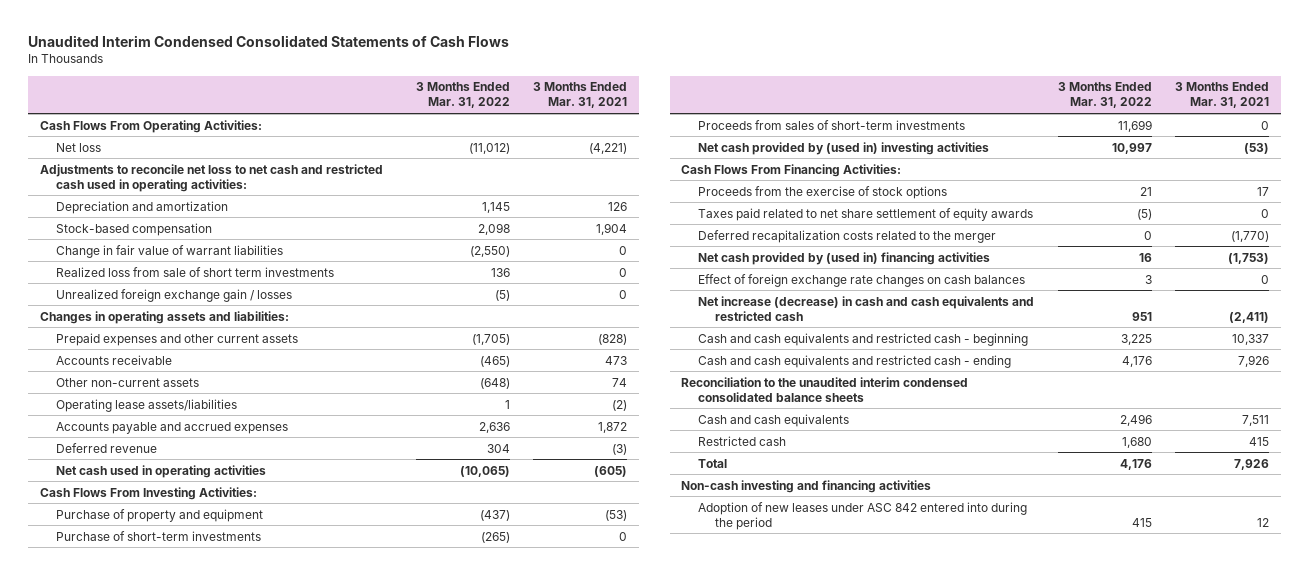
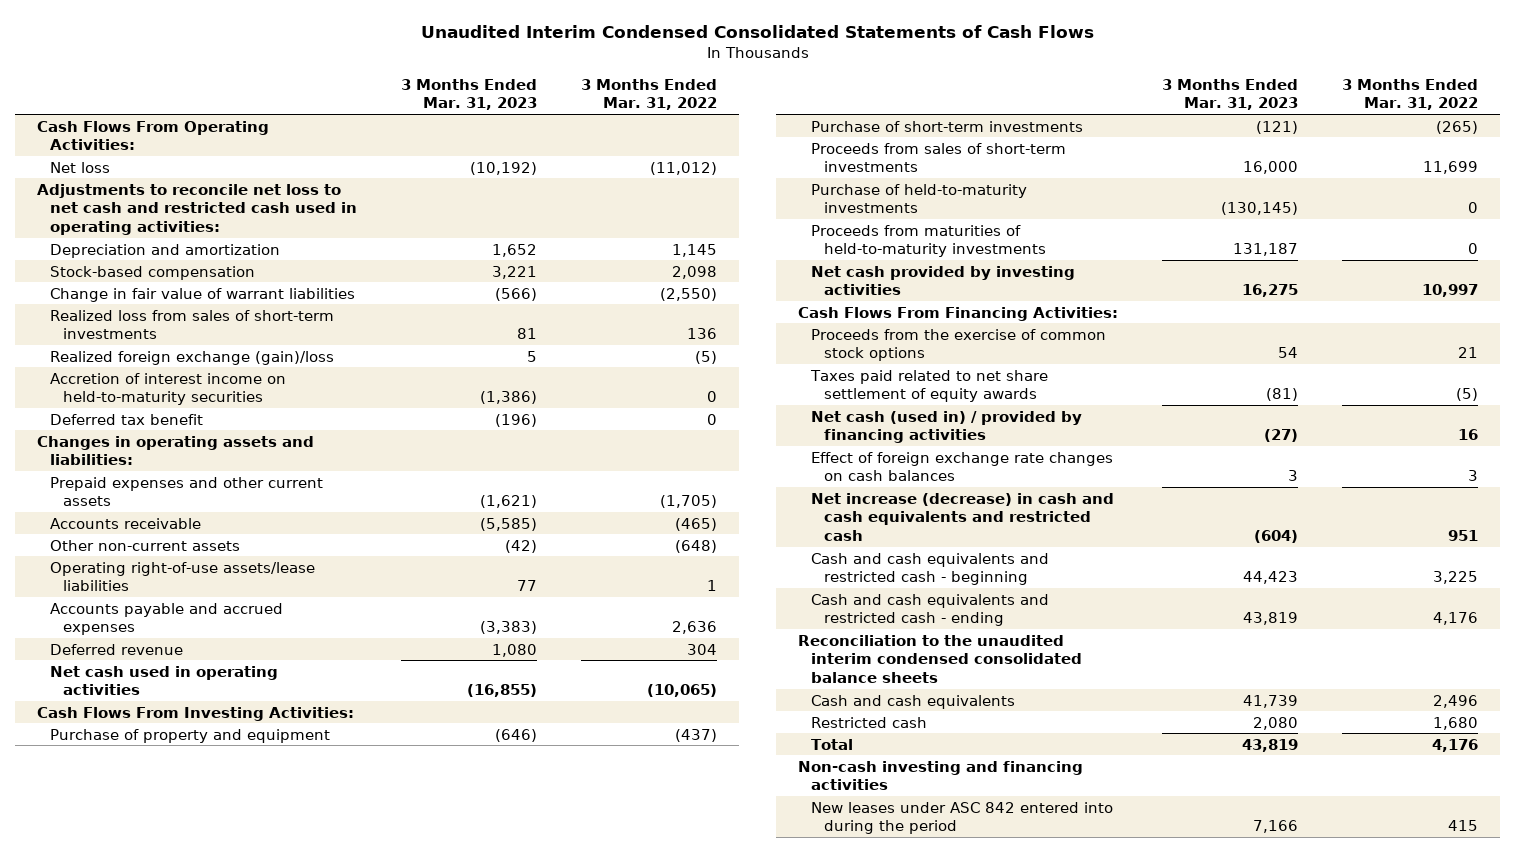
- | 3 Months Ended Mar. 31, 2022 | 3 Months Ended Mar. 31, 2021
+ | 3 Months Ended Mar. 31, 2023 | 3 Months Ended Mar. 31, 2022
- Realized loss from sale of short term investments | 136 | 0
- Unrealized foreign exchange gain / losses | (5) | 0
+ Realized loss from sales of short-term investments | 81 | 136
+ Realized foreign exchange (gain)/loss | 5 | (5)
+ Accretion of interest income on held-to-maturity securities | (1,386) | 0
+ Deferred tax benefit | (196) | 0
- Operating lease assets/liabilities | 1 | (2)
+ Operating right-of-use assets/lease liabilities | 77 | 1
- Net cash provided by (used in) investing activities | 10,997 | (53)
+ Purchase of held-to-maturity investments | (130,145) | 0
+ Proceeds from maturities of held-to-maturity investments | 131,187 | 0
+ Net cash provided by investing activities | 16,275 | 10,997
- Proceeds from the exercise of stock options | 21 | 17
+ Proceeds from the exercise of common stock options | 54 | 21
- Deferred recapitalization costs related to the merger | 0 | (1,770)
- Net cash provided by (used in) financing activities | 16 | (1,753)
+ Net cash (used in) / provided by financing activities | (27) | 16
- Adoption of new leases under ASC 842 entered into during the period | 415 | 12
+ New leases under ASC 842 entered into during the period | 7,166 | 415

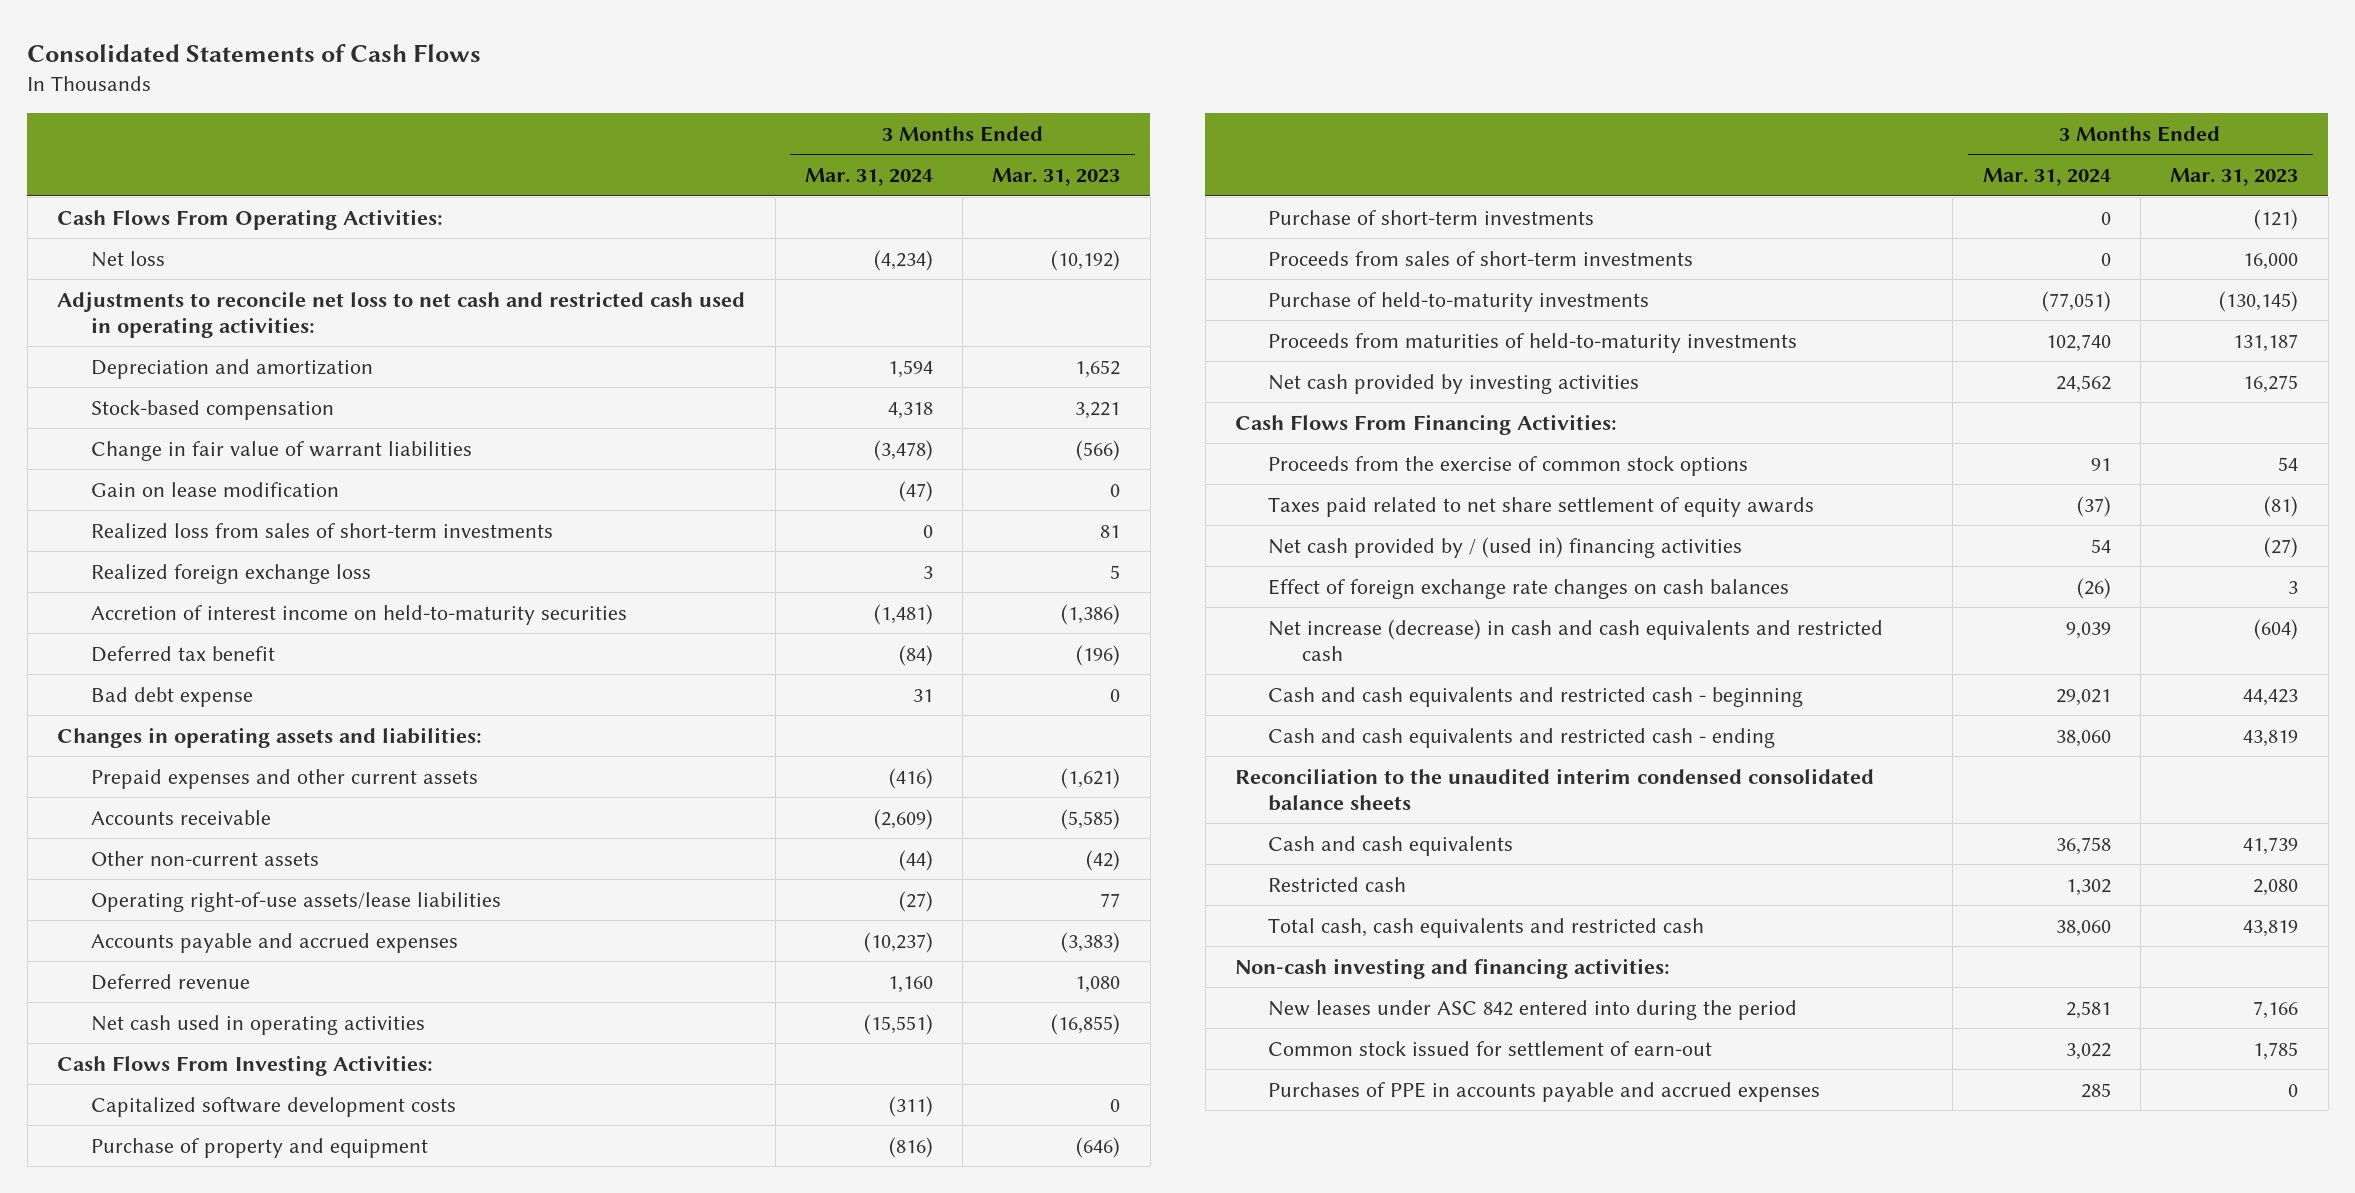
- Unaudited Interim Condensed Consolidated Statements of Cash Flows
+ Consolidated Statements of Cash Flows
- | 3 Months Ended Mar. 31, 2023 | 3 Months Ended Mar. 31, 2022
+ | 3 Months Ended Mar. 31, 2024 | 3 Months Ended Mar. 31, 2023
+ Gain on lease modification | (47) | 0
- Realized foreign exchange (gain)/loss | 5 | (5)
+ Realized foreign exchange loss | 3 | 5
+ Bad debt expense | 31 | 0
+ Capitalized software development costs | (311) | 0
- Net cash (used in) / provided by financing activities | (27) | 16
+ Net cash provided by / (used in) financing activities | 54 | (27)
- Total | 43,819 | 4,176
- Non-cash investing and financing activities
+ Total cash, cash equivalents and restricted cash | 38,060 | 43,819
+ Non-cash investing and financing activities:
+ Common stock issued for settlement of earn-out | 3,022 | 1,785
+ Purchases of PPE in accounts payable and accrued expenses | 285 | 0

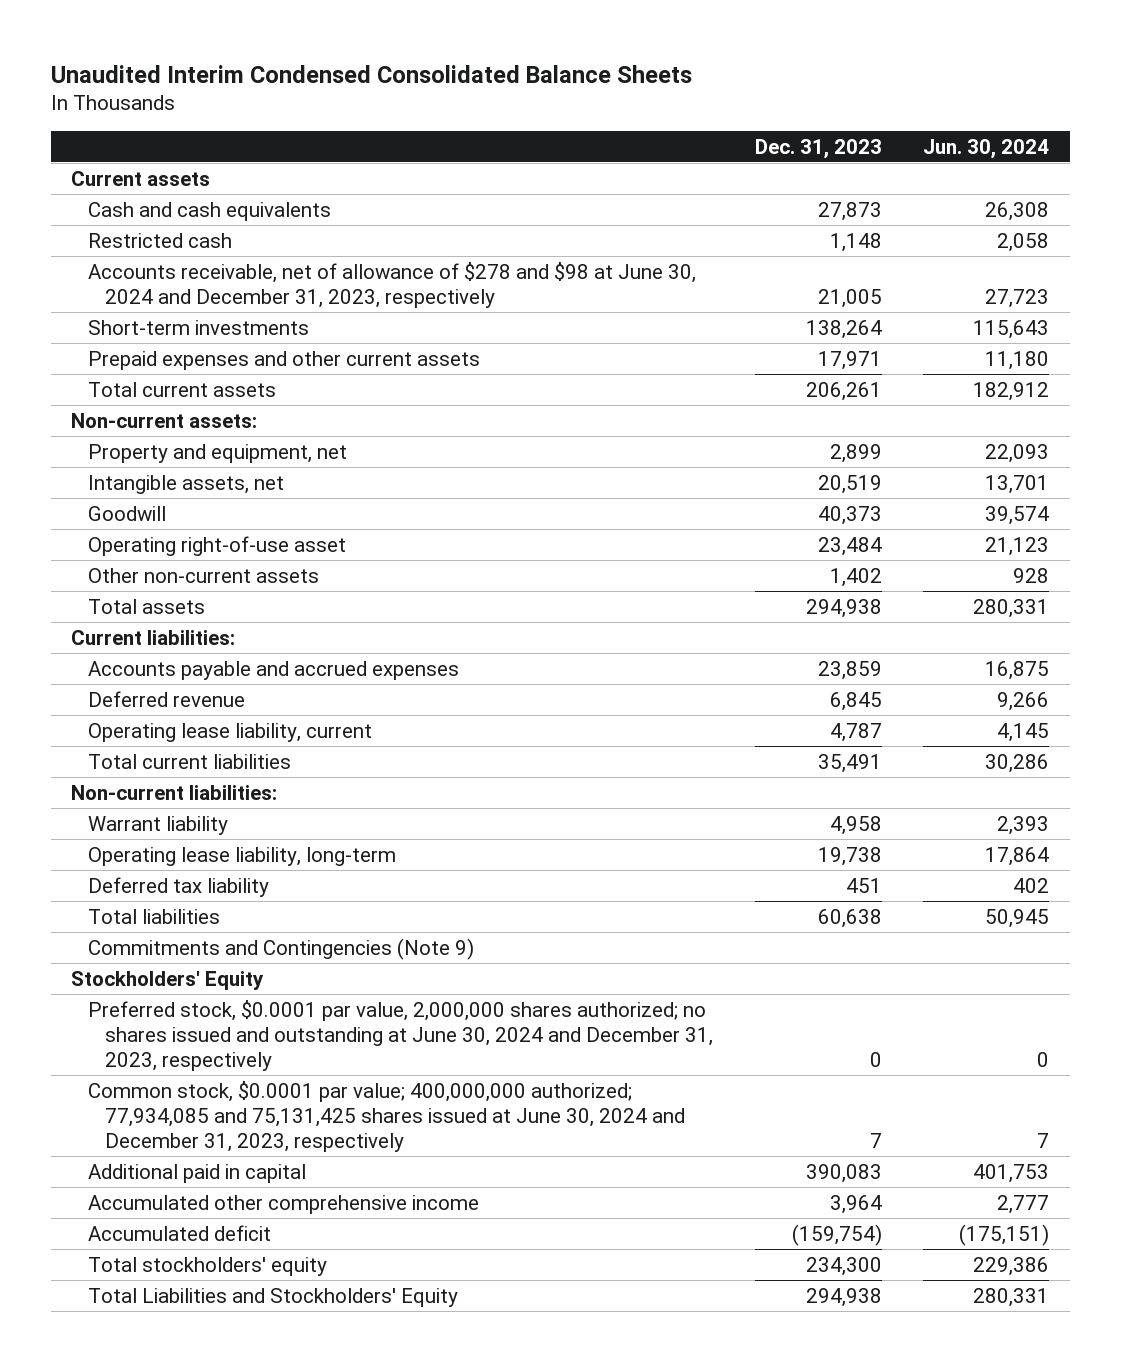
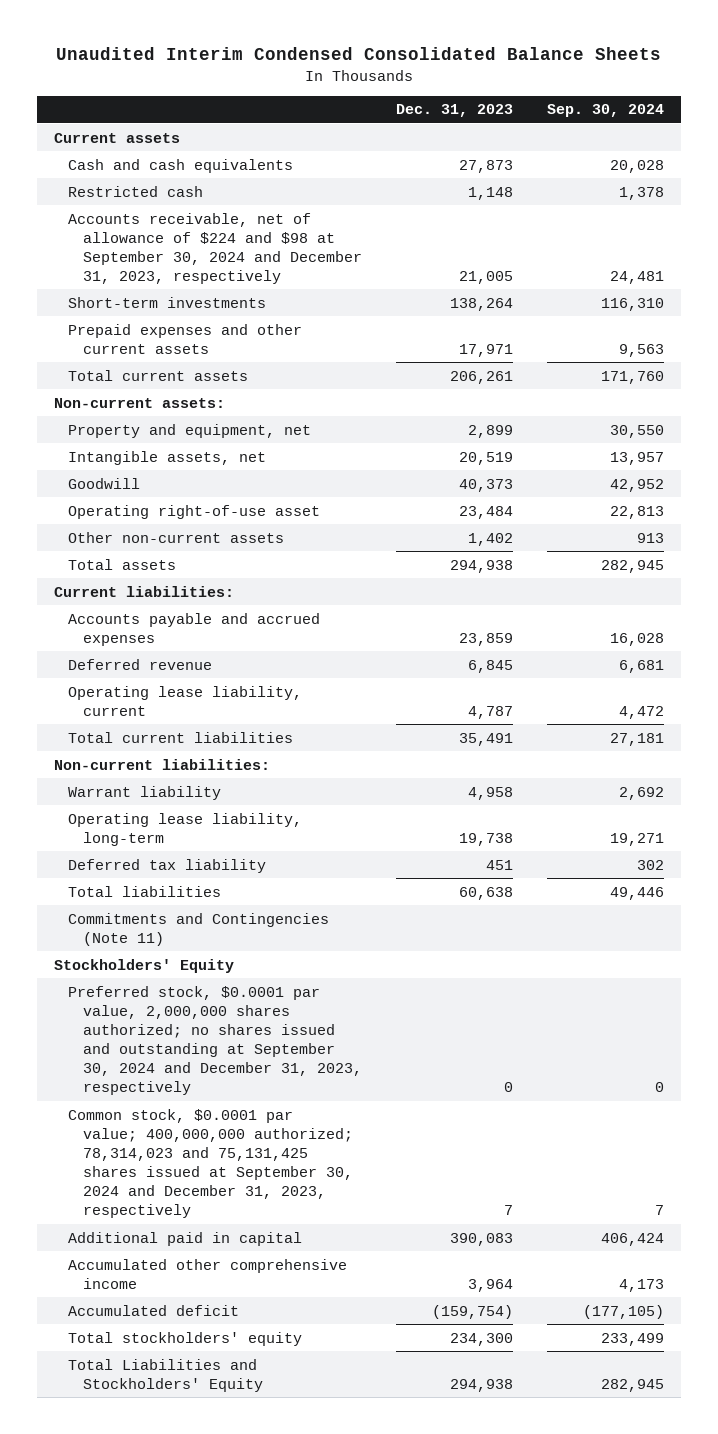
- | Dec. 31, 2023 | Jun. 30, 2024
+ | Dec. 31, 2023 | Sep. 30, 2024
- Accounts receivable, net of allowance of $278 and $98 at June 30, 2024 and December 31, 2023, respectively | 21,005 | 27,723
+ Accounts receivable, net of allowance of $224 and $98 at September 30, 2024 and December 31, 2023, respectively | 21,005 | 24,481
- Commitments and Contingencies (Note 9)
+ Commitments and Contingencies (Note 11)
- Preferred stock, $0.0001 par value, 2,000,000 shares authorized; no shares issued and outstanding at June 30, 2024 and December 31, 2023, respectively | 0 | 0
- Common stock, $0.0001 par value; 400,000,000 authorized; 77,934,085 and 75,131,425 shares issued at June 30, 2024 and December 31, 2023, respectively | 7 | 7
+ Preferred stock, $0.0001 par value, 2,000,000 shares authorized; no shares issued and outstanding at September 30, 2024 and December 31, 2023, respectively | 0 | 0
+ Common stock, $0.0001 par value; 400,000,000 authorized; 78,314,023 and 75,131,425 shares issued at September 30, 2024 and December 31, 2023, respectively | 7 | 7

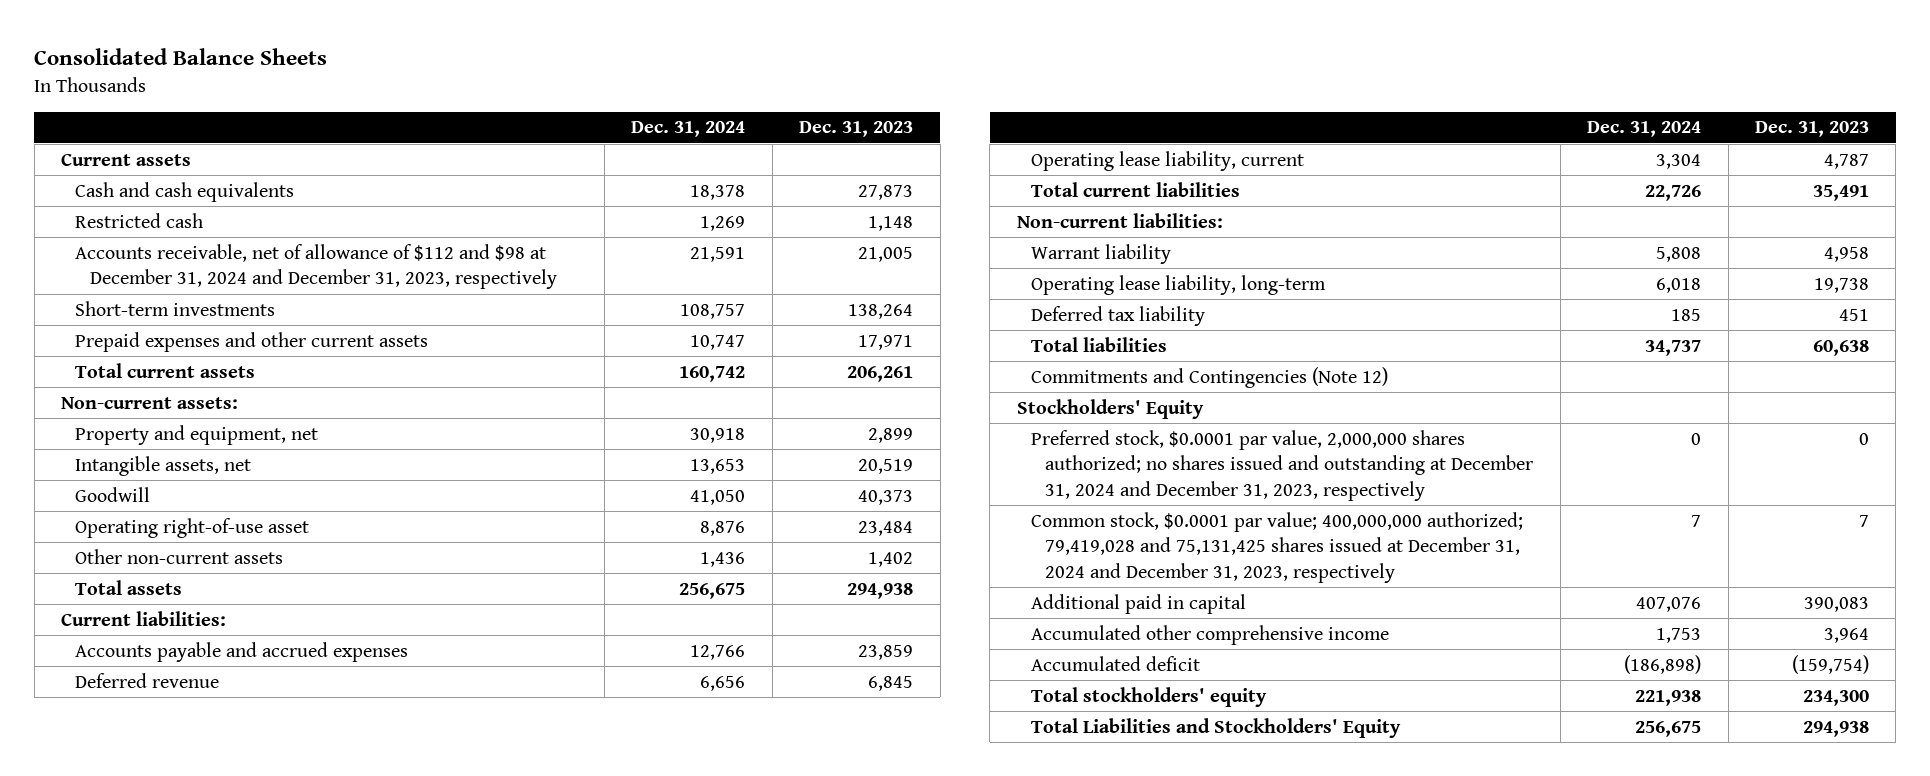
- Unaudited Interim Condensed Consolidated Balance Sheets
+ Consolidated Balance Sheets
- | Dec. 31, 2023 | Sep. 30, 2024
+ | Dec. 31, 2024 | Dec. 31, 2023
- Accounts receivable, net of allowance of $224 and $98 at September 30, 2024 and December 31, 2023, respectively | 21,005 | 24,481
+ Accounts receivable, net of allowance of $112 and $98 at December 31, 2024 and December 31, 2023, respectively | 21,591 | 21,005
- Commitments and Contingencies (Note 11)
+ Commitments and Contingencies (Note 12)
- Preferred stock, $0.0001 par value, 2,000,000 shares authorized; no shares issued and outstanding at September 30, 2024 and December 31, 2023, respectively | 0 | 0
- Common stock, $0.0001 par value; 400,000,000 authorized; 78,314,023 and 75,131,425 shares issued at September 30, 2024 and December 31, 2023, respectively | 7 | 7
+ Preferred stock, $0.0001 par value, 2,000,000 shares authorized; no shares issued and outstanding at December 31, 2024 and December 31, 2023, respectively | 0 | 0
+ Common stock, $0.0001 par value; 400,000,000 authorized; 79,419,028 and 75,131,425 shares issued at December 31, 2024 and December 31, 2023, respectively | 7 | 7

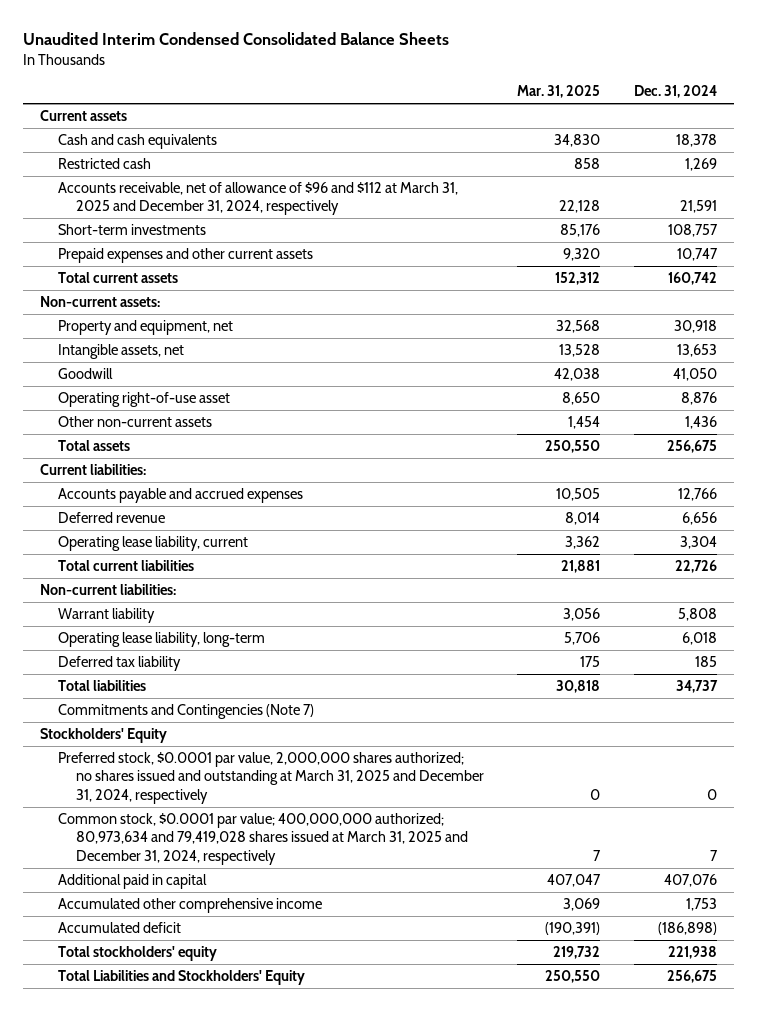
- Consolidated Balance Sheets
+ Unaudited Interim Condensed Consolidated Balance Sheets
- | Dec. 31, 2024 | Dec. 31, 2023
+ | Mar. 31, 2025 | Dec. 31, 2024
- Accounts receivable, net of allowance of $112 and $98 at December 31, 2024 and December 31, 2023, respectively | 21,591 | 21,005
+ Accounts receivable, net of allowance of $96 and $112 at March 31, 2025 and December 31, 2024, respectively | 22,128 | 21,591
- Commitments and Contingencies (Note 12)
+ Commitments and Contingencies (Note 7)
- Preferred stock, $0.0001 par value, 2,000,000 shares authorized; no shares issued and outstanding at December 31, 2024 and December 31, 2023, respectively | 0 | 0
- Common stock, $0.0001 par value; 400,000,000 authorized; 79,419,028 and 75,131,425 shares issued at December 31, 2024 and December 31, 2023, respectively | 7 | 7
+ Preferred stock, $0.0001 par value, 2,000,000 shares authorized; no shares issued and outstanding at March 31, 2025 and December 31, 2024, respectively | 0 | 0
+ Common stock, $0.0001 par value; 400,000,000 authorized; 80,973,634 and 79,419,028 shares issued at March 31, 2025 and December 31, 2024, respectively | 7 | 7

